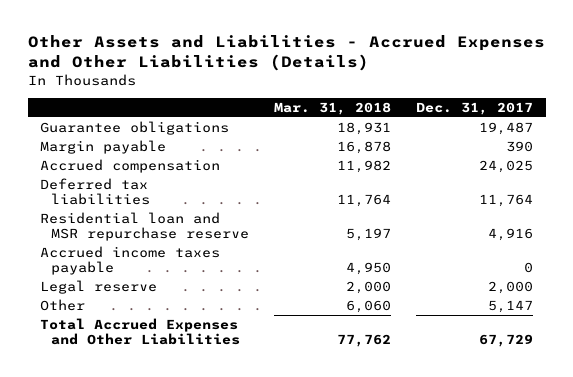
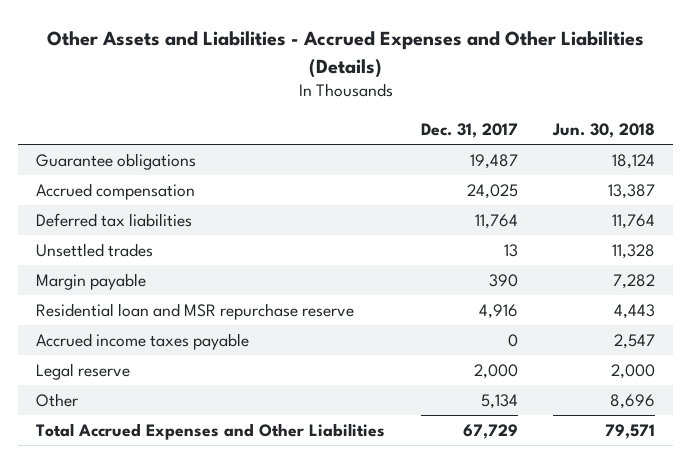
- | Mar. 31, 2018 | Dec. 31, 2017
+ | Dec. 31, 2017 | Jun. 30, 2018
+ Unsettled trades | 13 | 11,328
moved down: Margin payable | 390 | 7,282
- Other | 6,060 | 5,147
+ Other | 5,134 | 8,696

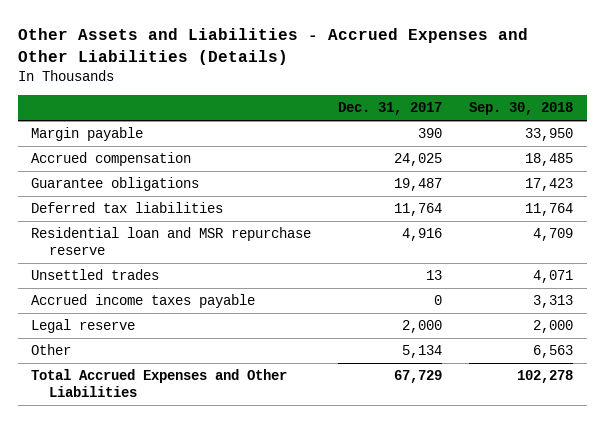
- | Dec. 31, 2017 | Jun. 30, 2018
+ | Dec. 31, 2017 | Sep. 30, 2018
moved up: Margin payable | 390 | 33,950
moved down: Guarantee obligations | 19,487 | 17,423
moved down: Unsettled trades | 13 | 4,071

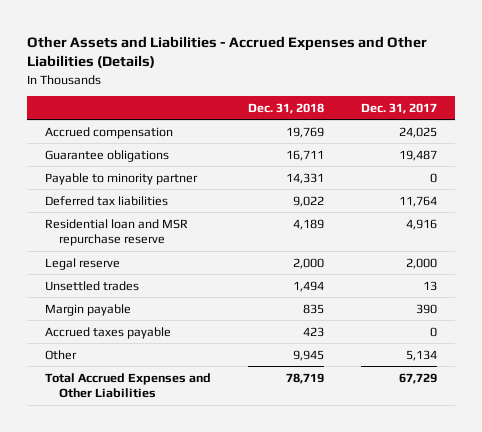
- | Dec. 31, 2017 | Sep. 30, 2018
+ | Dec. 31, 2018 | Dec. 31, 2017
+ Payable to minority partner | 14,331 | 0
- Accrued income taxes payable | 0 | 3,313
moved down: Unsettled trades | 1,494 | 13
moved down: Margin payable | 835 | 390
+ Accrued taxes payable | 423 | 0

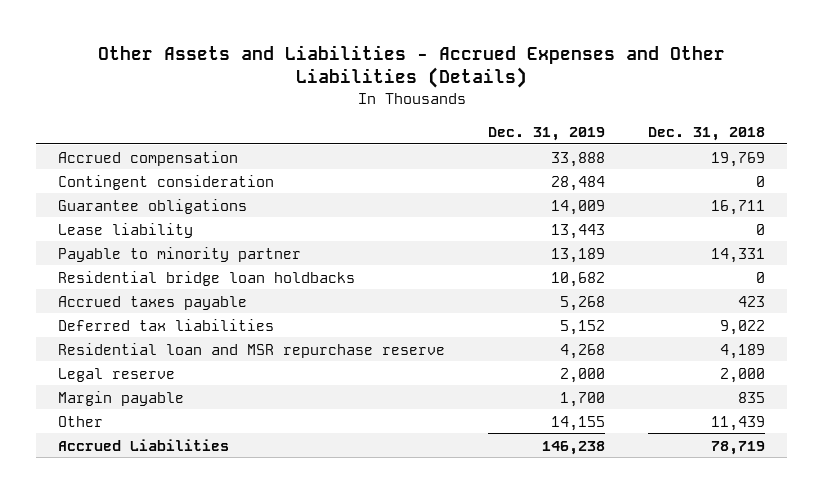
- | Dec. 31, 2018 | Dec. 31, 2017
+ | Dec. 31, 2019 | Dec. 31, 2018
+ Contingent consideration | 28,484 | 0
+ Lease liability | 13,443 | 0
+ Residential bridge loan holdbacks | 10,682 | 0
moved up: Accrued taxes payable | 5,268 | 423
- Unsettled trades | 1,494 | 13
- Other | 9,945 | 5,134
- Total Accrued Expenses and Other Liabilities | 78,719 | 67,729
+ Other | 14,155 | 11,439
+ Accrued Liabilities | 146,238 | 78,719

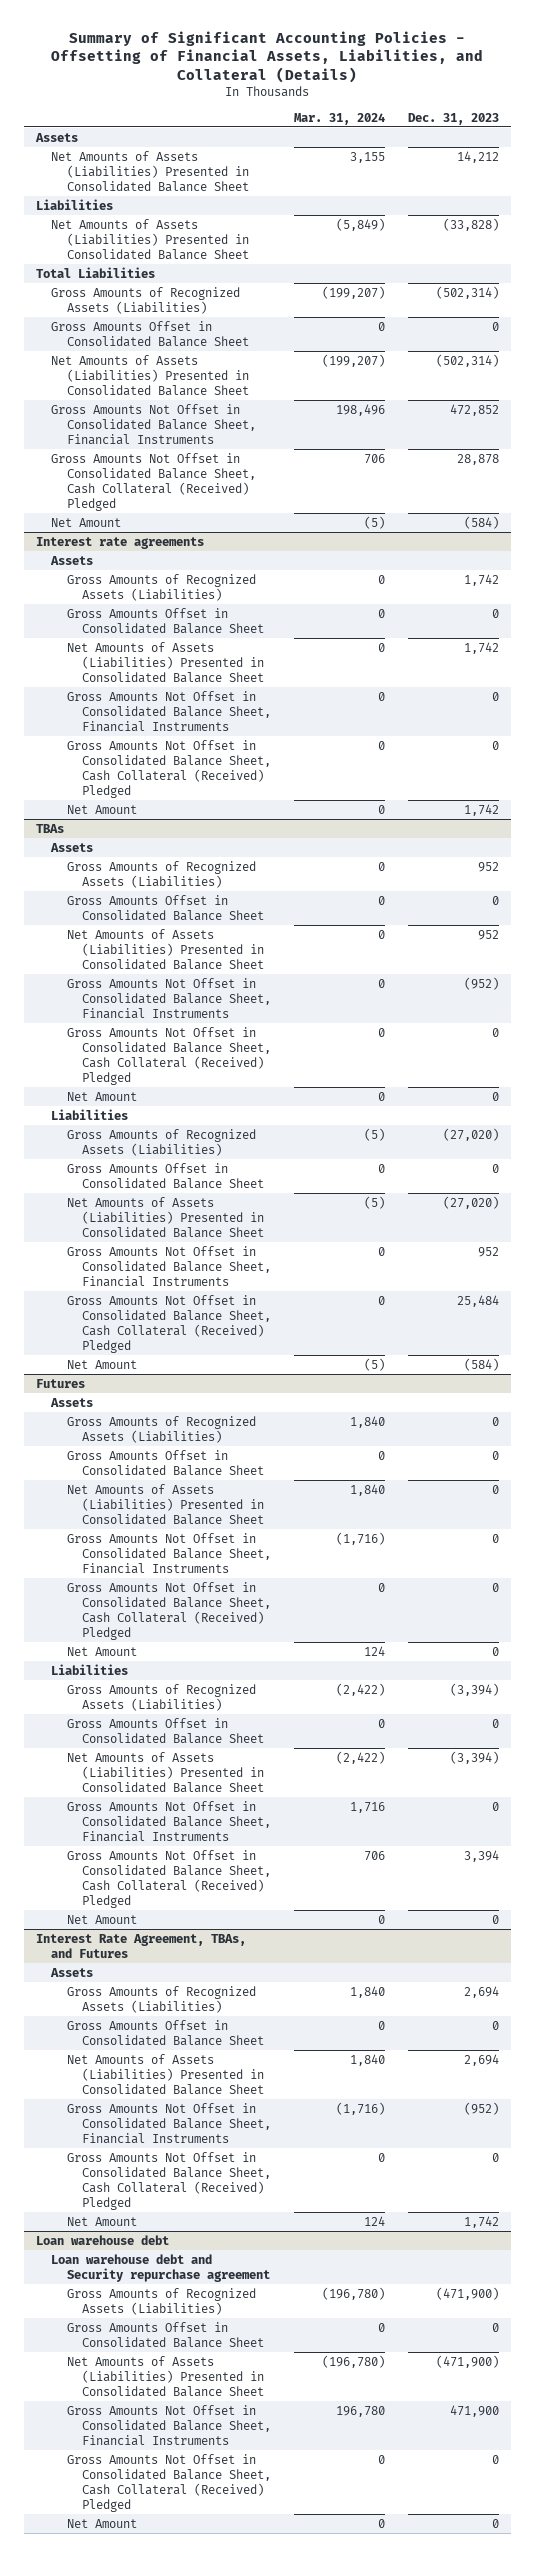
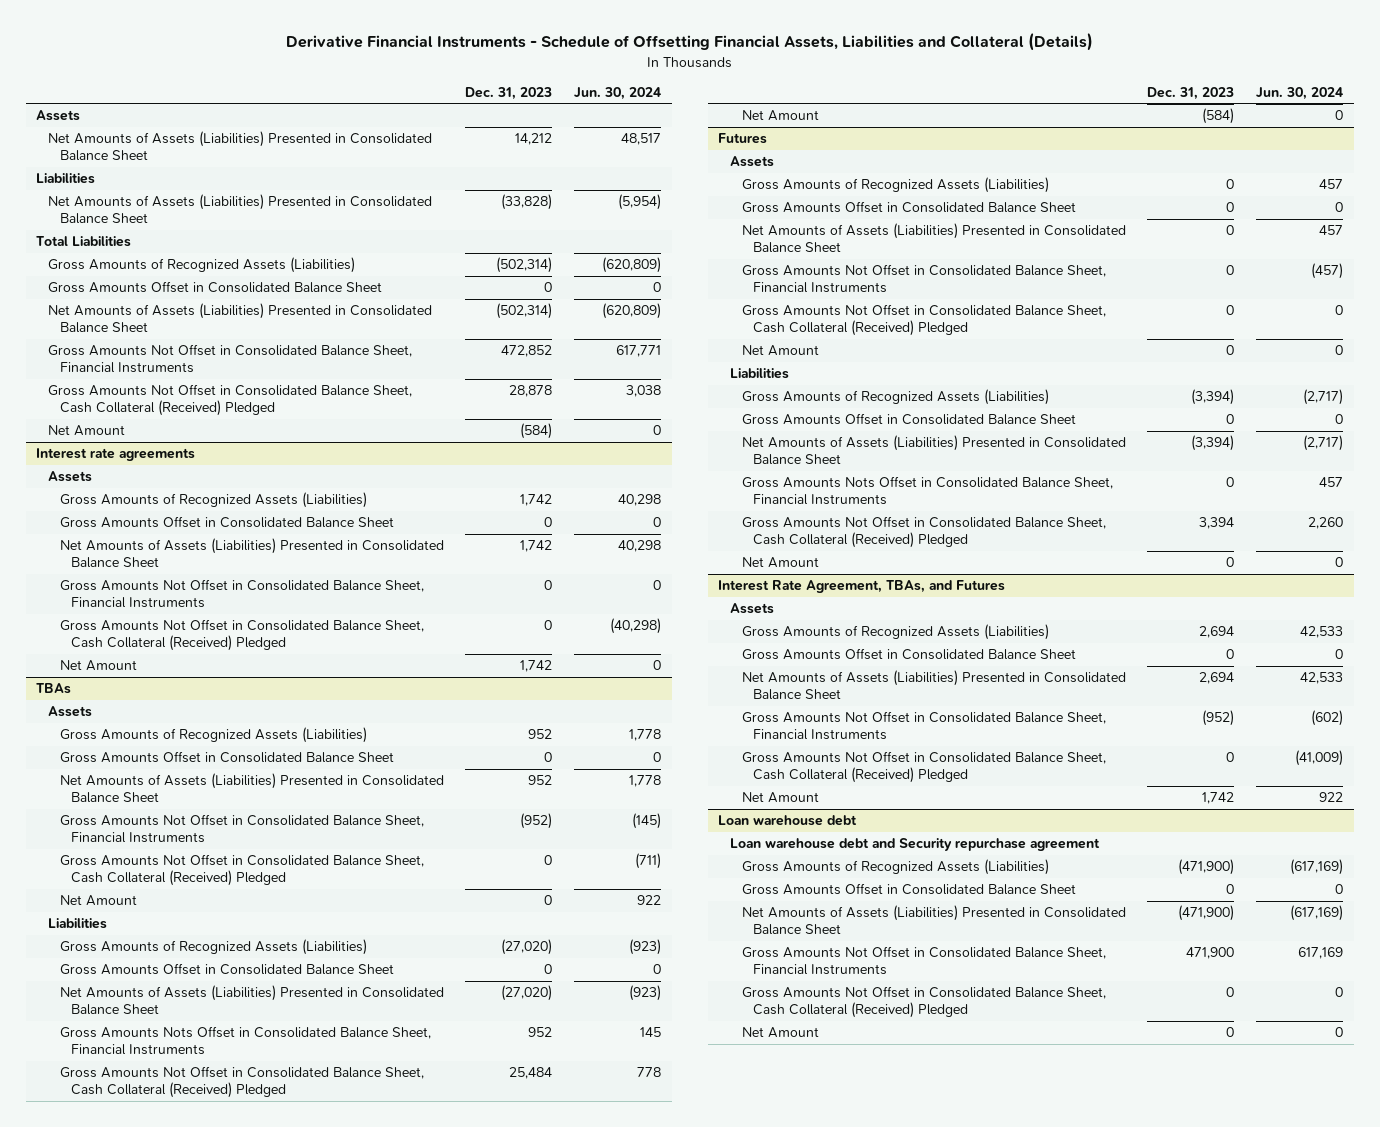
- Summary of Significant Accounting Policies - Offsetting of Financial Assets, Liabilities, and Collateral (Details)
+ Derivative Financial Instruments - Schedule of Offsetting Financial Assets, Liabilities and Collateral (Details)
- | Mar. 31, 2024 | Dec. 31, 2023
+ | Dec. 31, 2023 | Jun. 30, 2024
@ TBAs
- Gross Amounts Not Offset in Consolidated Balance Sheet, Financial Instruments | 0 | 952
+ Gross Amounts Nots Offset in Consolidated Balance Sheet, Financial Instruments | 952 | 145
@ Futures
- Gross Amounts Not Offset in Consolidated Balance Sheet, Financial Instruments | 1,716 | 0
+ Gross Amounts Nots Offset in Consolidated Balance Sheet, Financial Instruments | 0 | 457

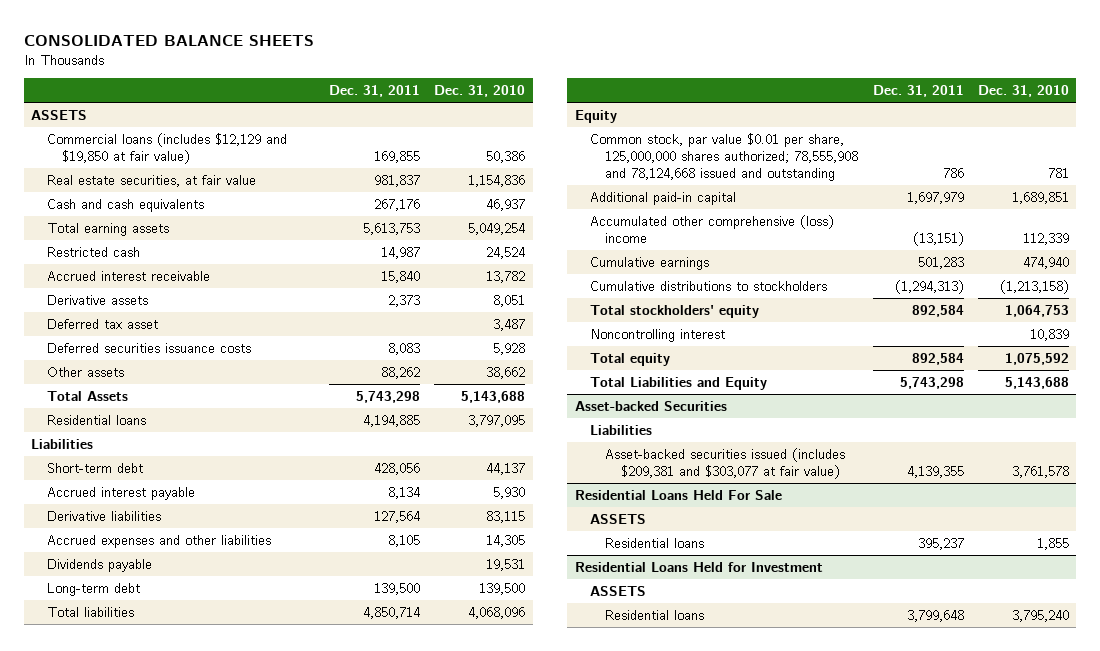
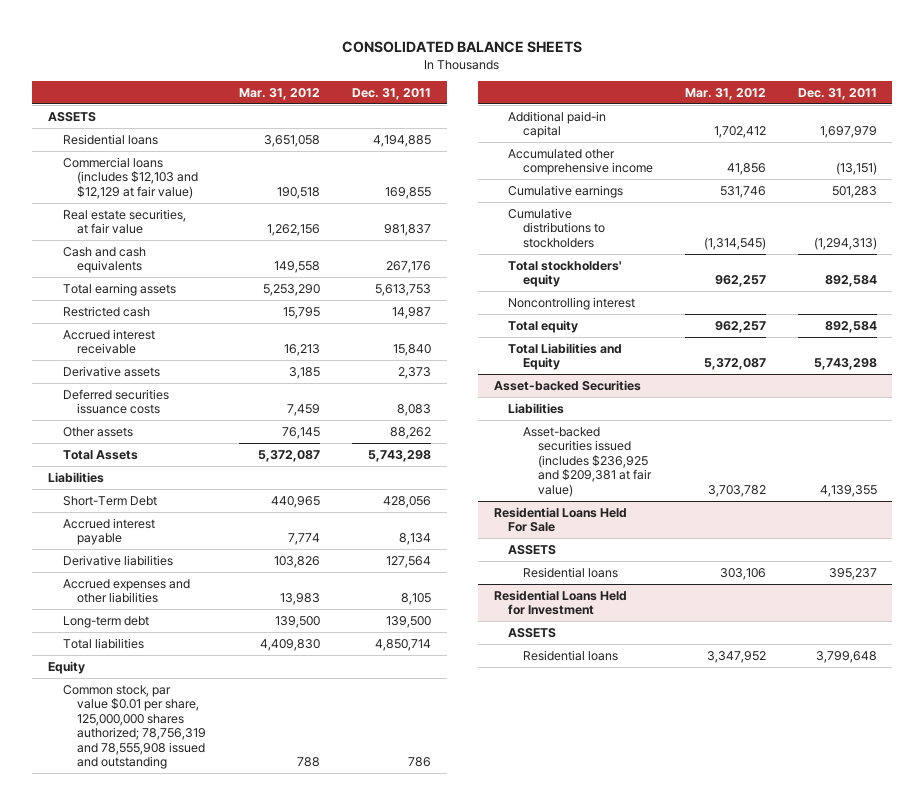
- | Dec. 31, 2011 | Dec. 31, 2010
+ | Mar. 31, 2012 | Dec. 31, 2011
- Commercial loans (includes $12,129 and $19,850 at fair value) | 169,855 | 50,386
moved up: Residential loans | 3,651,058 | 4,194,885
+ Commercial loans (includes $12,103 and $12,129 at fair value) | 190,518 | 169,855
- Deferred tax asset | | 3,487
- Short-term debt | 428,056 | 44,137
+ Short-Term Debt | 440,965 | 428,056
- Dividends payable | | 19,531
- Common stock, par value $0.01 per share, 125,000,000 shares authorized; 78,555,908 and 78,124,668 issued and outstanding | 786 | 781
+ Common stock, par value $0.01 per share, 125,000,000 shares authorized; 78,756,319 and 78,555,908 issued and outstanding | 788 | 786
- Accumulated other comprehensive (loss) income | (13,151) | 112,339
+ Accumulated other comprehensive income | 41,856 | (13,151)
@ Asset-backed Securities
- Asset-backed securities issued (includes $209,381 and $303,077 at fair value) | 4,139,355 | 3,761,578
+ Asset-backed securities issued (includes $236,925 and $209,381 at fair value) | 3,703,782 | 4,139,355

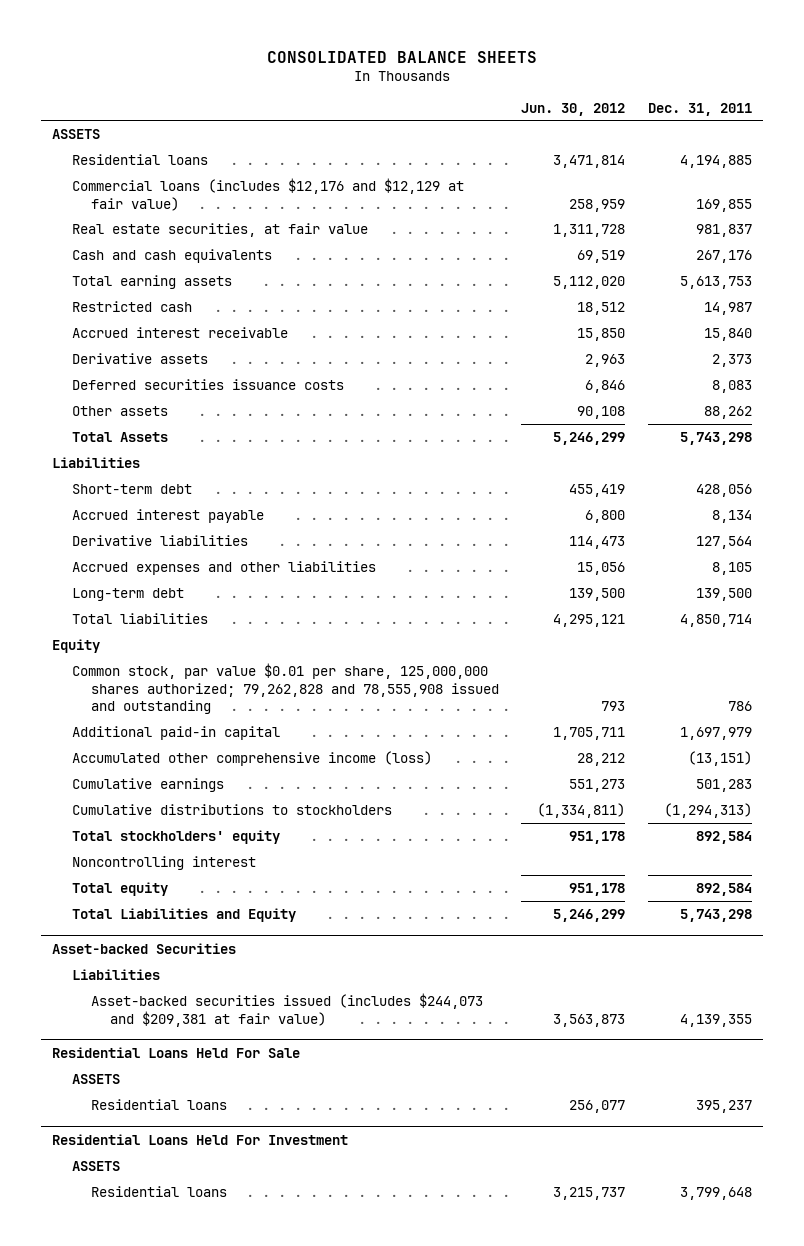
- | Mar. 31, 2012 | Dec. 31, 2011
+ | Jun. 30, 2012 | Dec. 31, 2011
- Commercial loans (includes $12,103 and $12,129 at fair value) | 190,518 | 169,855
+ Commercial loans (includes $12,176 and $12,129 at fair value) | 258,959 | 169,855
- Short-Term Debt | 440,965 | 428,056
+ Short-term debt | 455,419 | 428,056
- Common stock, par value $0.01 per share, 125,000,000 shares authorized; 78,756,319 and 78,555,908 issued and outstanding | 788 | 786
+ Common stock, par value $0.01 per share, 125,000,000 shares authorized; 79,262,828 and 78,555,908 issued and outstanding | 793 | 786
- Accumulated other comprehensive income | 41,856 | (13,151)
+ Accumulated other comprehensive income (loss) | 28,212 | (13,151)
@ Asset-backed Securities
- Asset-backed securities issued (includes $236,925 and $209,381 at fair value) | 3,703,782 | 4,139,355
+ Asset-backed securities issued (includes $244,073 and $209,381 at fair value) | 3,563,873 | 4,139,355
- Residential Loans Held for Investment
+ Residential Loans Held For Investment

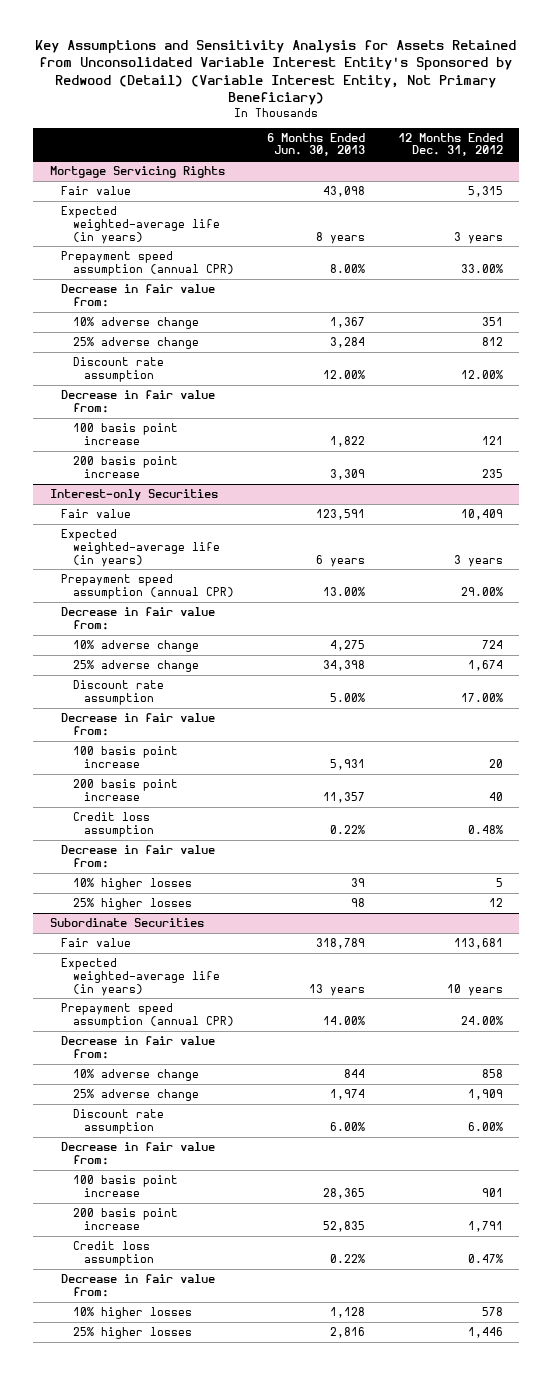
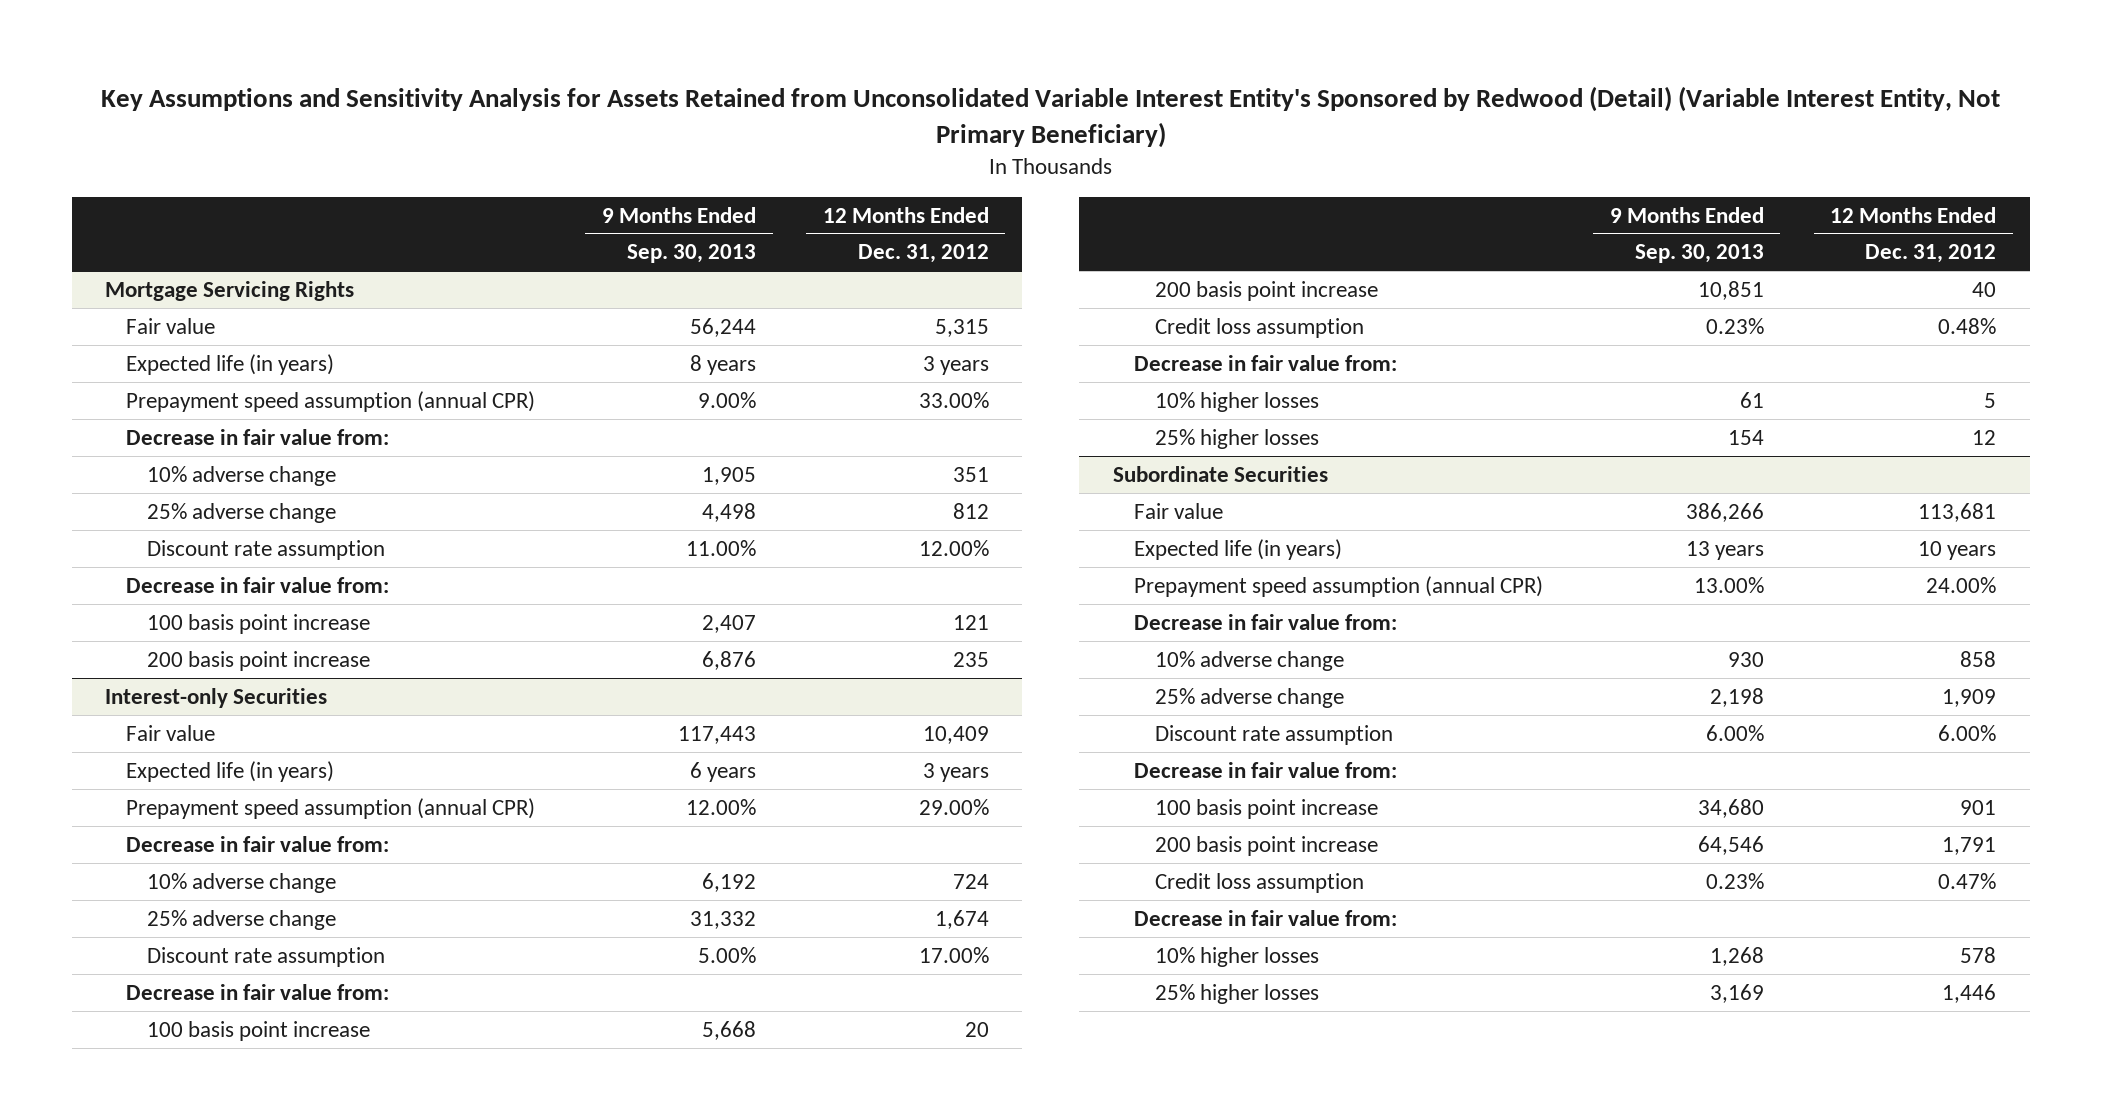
- | 6 Months Ended Jun. 30, 2013 | 12 Months Ended Dec. 31, 2012
+ | 9 Months Ended Sep. 30, 2013 | 12 Months Ended Dec. 31, 2012
@ Mortgage Servicing Rights
- Expected weighted-average life (in years) | 8 years | 3 years
+ Expected life (in years) | 8 years | 3 years
@ Interest-only Securities
- Expected weighted-average life (in years) | 6 years | 3 years
+ Expected life (in years) | 6 years | 3 years
@ Subordinate Securities
- Expected weighted-average life (in years) | 13 years | 10 years
+ Expected life (in years) | 13 years | 10 years

